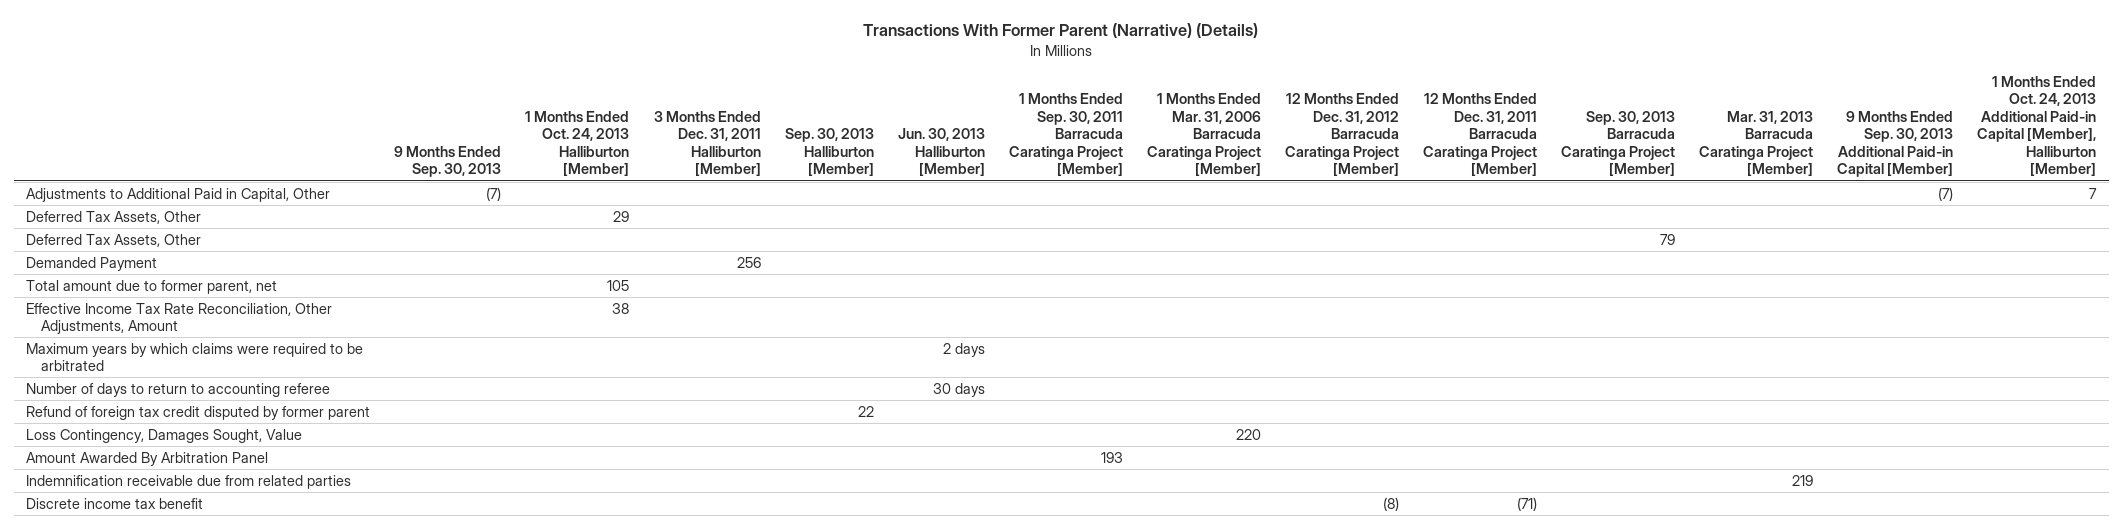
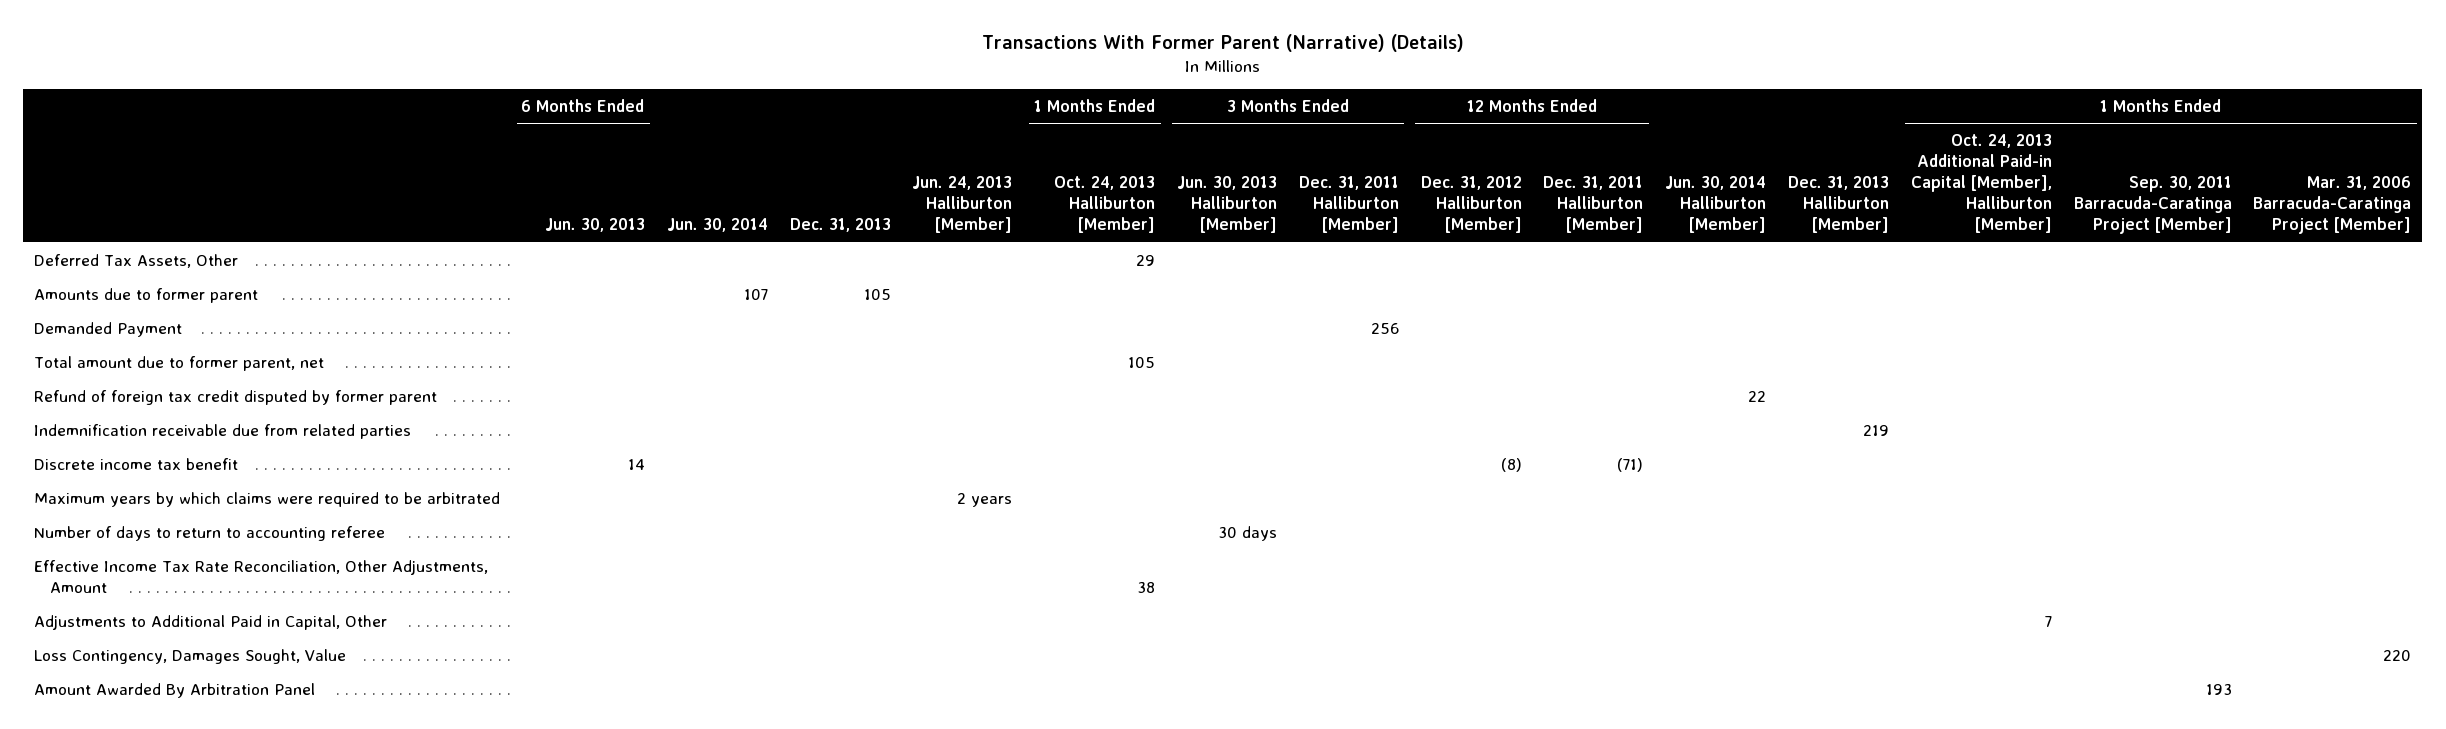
- | 9 Months Ended Sep. 30, 2013 | 1 Months Ended Oct. 24, 2013 Halliburton [Member] | 3 Months Ended Dec. 31, 2011 Halliburton [Member] | Sep. 30, 2013 Halliburton [Member] | Jun. 30, 2013 Halliburton [Member] | 1 Months Ended Sep. 30, 2011 Barracuda Caratinga Project [Member] | 1 Months Ended Mar. 31, 2006 Barracuda Caratinga Project [Member] | 12 Months Ended Dec. 31, 2012 Barracuda Caratinga Project [Member] | 12 Months Ended Dec. 31, 2011 Barracuda Caratinga Project [Member] | Sep. 30, 2013 Barracuda Caratinga Project [Member] | Mar. 31, 2013 Barracuda Caratinga Project [Member] | 9 Months Ended Sep. 30, 2013 Additional Paid-in Capital [Member] | 1 Months Ended Oct. 24, 2013 Additional Paid-in Capital [Member], Halliburton [Member]
+ | 6 Months Ended Jun. 30, 2013 | Jun. 30, 2014 | Dec. 31, 2013 | Jun. 24, 2013 Halliburton [Member] | 1 Months Ended Oct. 24, 2013 Halliburton [Member] | 3 Months Ended Jun. 30, 2013 Halliburton [Member] | 3 Months Ended Dec. 31, 2011 Halliburton [Member] | 12 Months Ended Dec. 31, 2012 Halliburton [Member] | 12 Months Ended Dec. 31, 2011 Halliburton [Member] | Jun. 30, 2014 Halliburton [Member] | Dec. 31, 2013 Halliburton [Member] | 1 Months Ended Oct. 24, 2013 Additional Paid-in Capital [Member], Halliburton [Member] | 1 Months Ended Sep. 30, 2011 Barracuda-Caratinga Project [Member] | 1 Months Ended Mar. 31, 2006 Barracuda-Caratinga Project [Member]
- Deferred Tax Assets, Other | | | | | | | | | | 79 | | |
+ Amounts due to former parent | | 107 | 105 | | | | | | | | | | |
moved up: Refund of foreign tax credit disputed by former parent | | | | | | | | | | 22 | | | |
moved up: Indemnification receivable due from related parties | | | | | | | | | | | 219 | | |
moved up: Discrete income tax benefit | 14 | | | | | | | (8) | (71) | | | | |
moved down: Effective Income Tax Rate Reconciliation, Other Adjustments, Amount | | | | | 38 | | | | | | | | |
moved down: Adjustments to Additional Paid in Capital, Other | | | | | | | | | | | | 7 | |

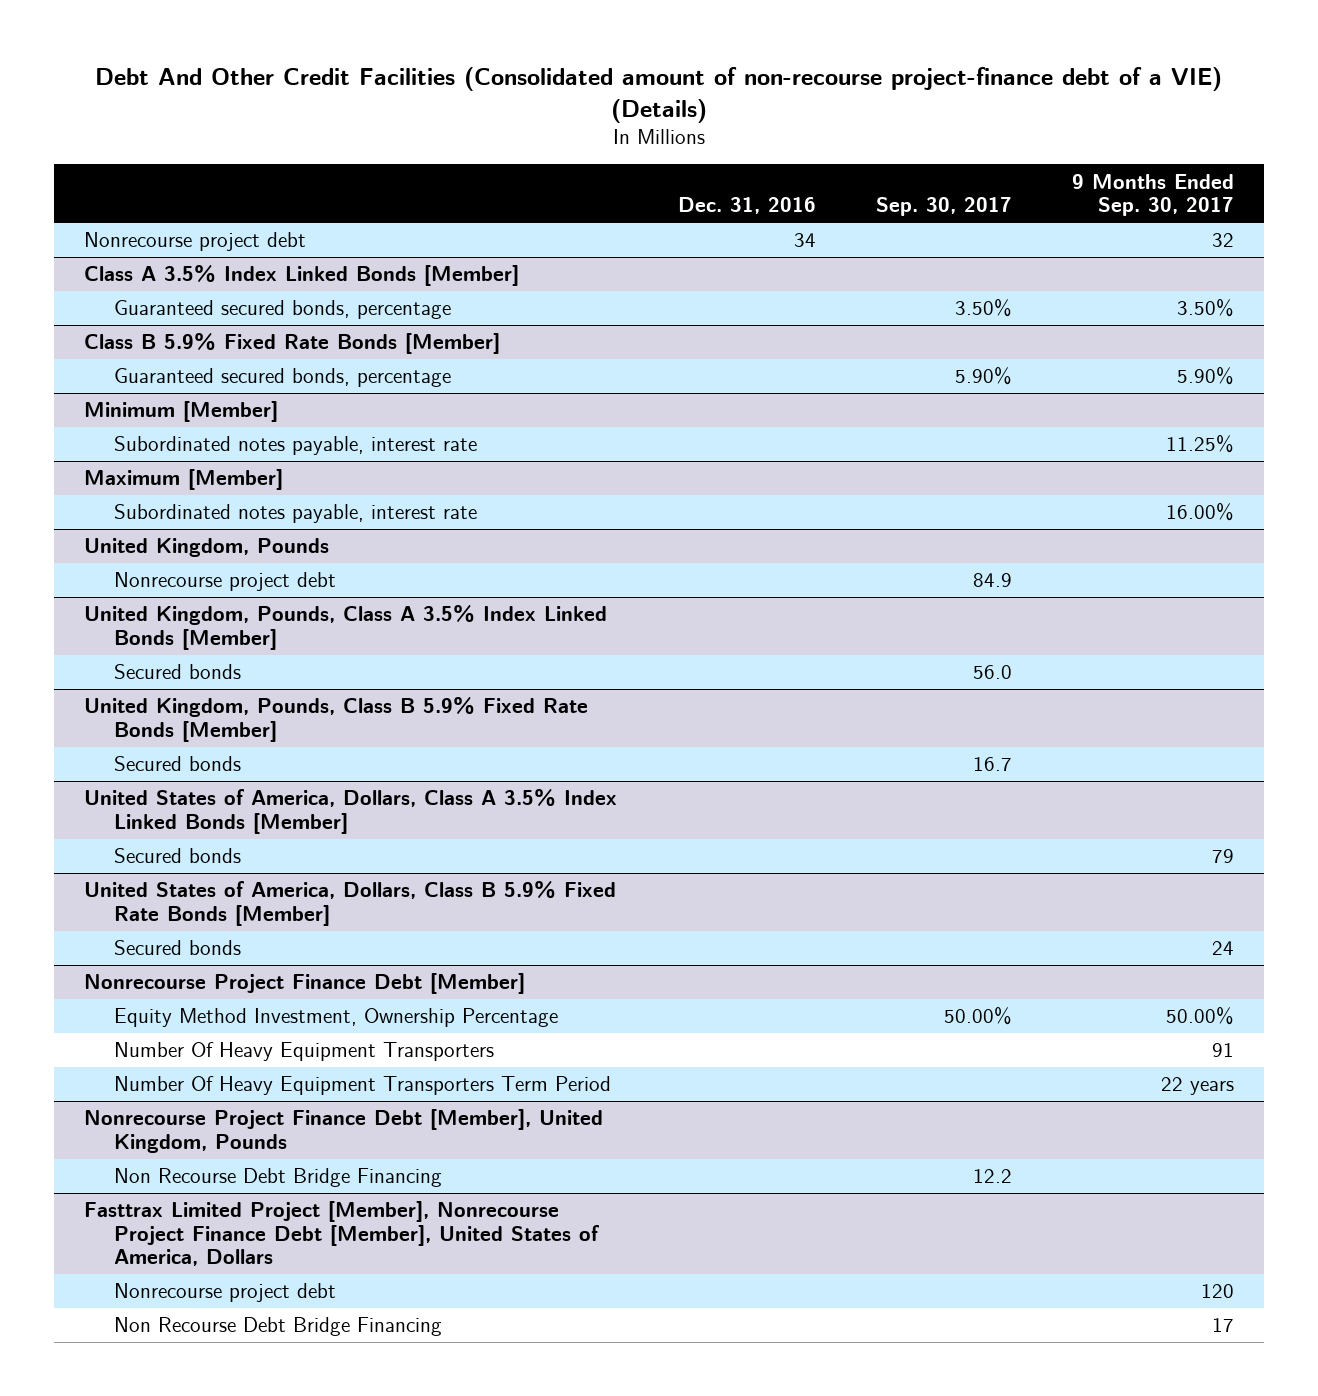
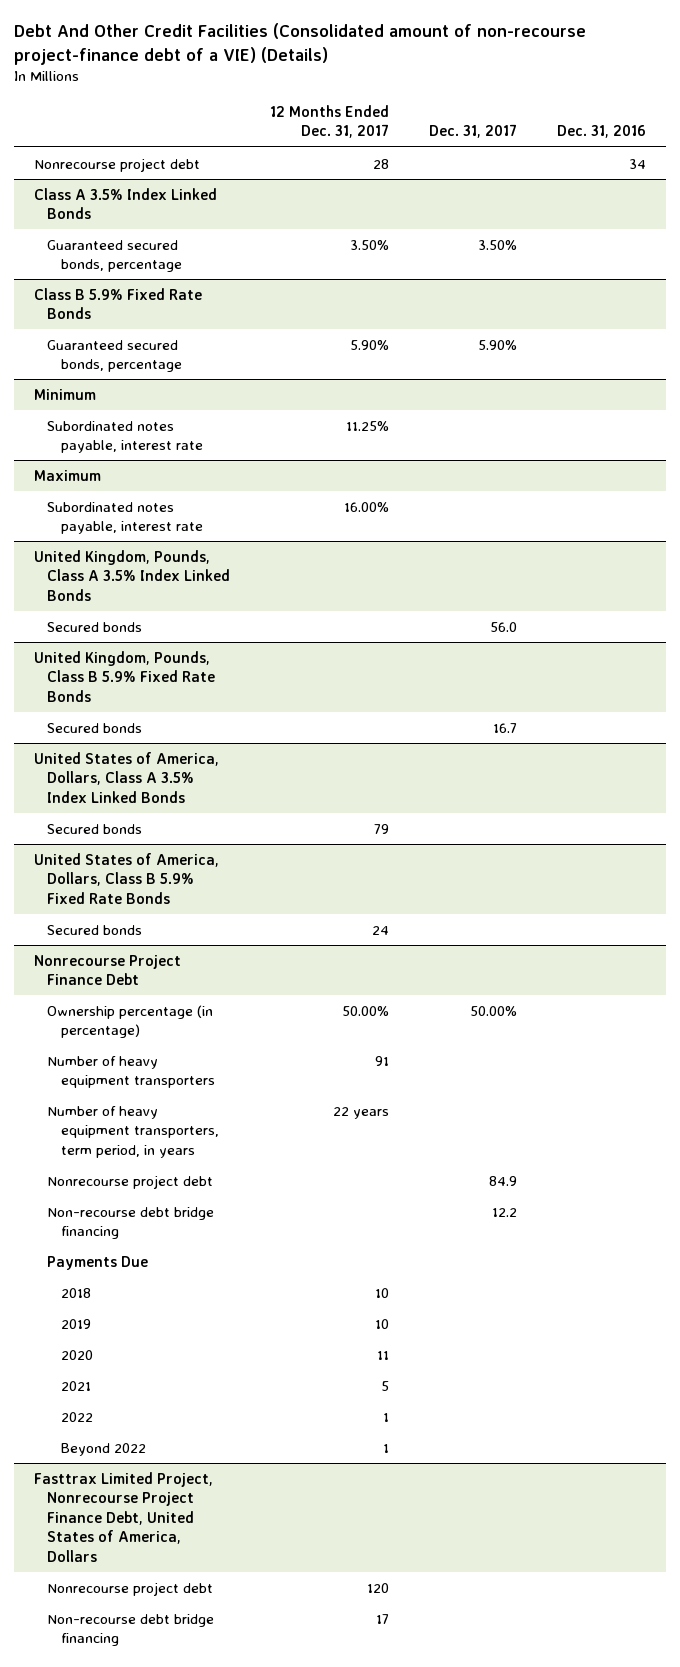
- | Dec. 31, 2016 | Sep. 30, 2017 | 9 Months Ended Sep. 30, 2017
+ | 12 Months Ended Dec. 31, 2017 | Dec. 31, 2017 | Dec. 31, 2016
- Class A 3.5% Index Linked Bonds [Member]
+ Class A 3.5% Index Linked Bonds
- Class B 5.9% Fixed Rate Bonds [Member]
+ Class B 5.9% Fixed Rate Bonds
- Minimum [Member]
+ Minimum
- Maximum [Member]
+ Maximum
- United Kingdom, Pounds
- Nonrecourse project debt | | 84.9 |
- United Kingdom, Pounds, Class A 3.5% Index Linked Bonds [Member]
+ United Kingdom, Pounds, Class A 3.5% Index Linked Bonds
- United Kingdom, Pounds, Class B 5.9% Fixed Rate Bonds [Member]
+ United Kingdom, Pounds, Class B 5.9% Fixed Rate Bonds
- United States of America, Dollars, Class A 3.5% Index Linked Bonds [Member]
+ United States of America, Dollars, Class A 3.5% Index Linked Bonds
- United States of America, Dollars, Class B 5.9% Fixed Rate Bonds [Member]
+ United States of America, Dollars, Class B 5.9% Fixed Rate Bonds
- Nonrecourse Project Finance Debt [Member]
- Equity Method Investment, Ownership Percentage | | 50.00% | 50.00%
- Number Of Heavy Equipment Transporters | | | 91
- Number Of Heavy Equipment Transporters Term Period | | | 22 years
- Nonrecourse Project Finance Debt [Member], United Kingdom, Pounds
- Non Recourse Debt Bridge Financing | | 12.2 |
- Fasttrax Limited Project [Member], Nonrecourse Project Finance Debt [Member], United States of America, Dollars
+ Nonrecourse Project Finance Debt
+ Ownership percentage (in percentage) | 50.00% | 50.00% |
+ Number of heavy equipment transporters | 91 | |
+ Number of heavy equipment transporters, term period, in years | 22 years | |
+ Nonrecourse project debt | | 84.9 |
+ Non-recourse debt bridge financing | | 12.2 |
+ Payments Due
+ 2018 | 10 | |
+ 2019 | 10 | |
+ 2020 | 11 | |
+ 2021 | 5 | |
+ 2022 | 1 | |
+ Beyond 2022 | 1 | |
+ Fasttrax Limited Project, Nonrecourse Project Finance Debt, United States of America, Dollars
- Non Recourse Debt Bridge Financing | | | 17
+ Non-recourse debt bridge financing | 17 | |

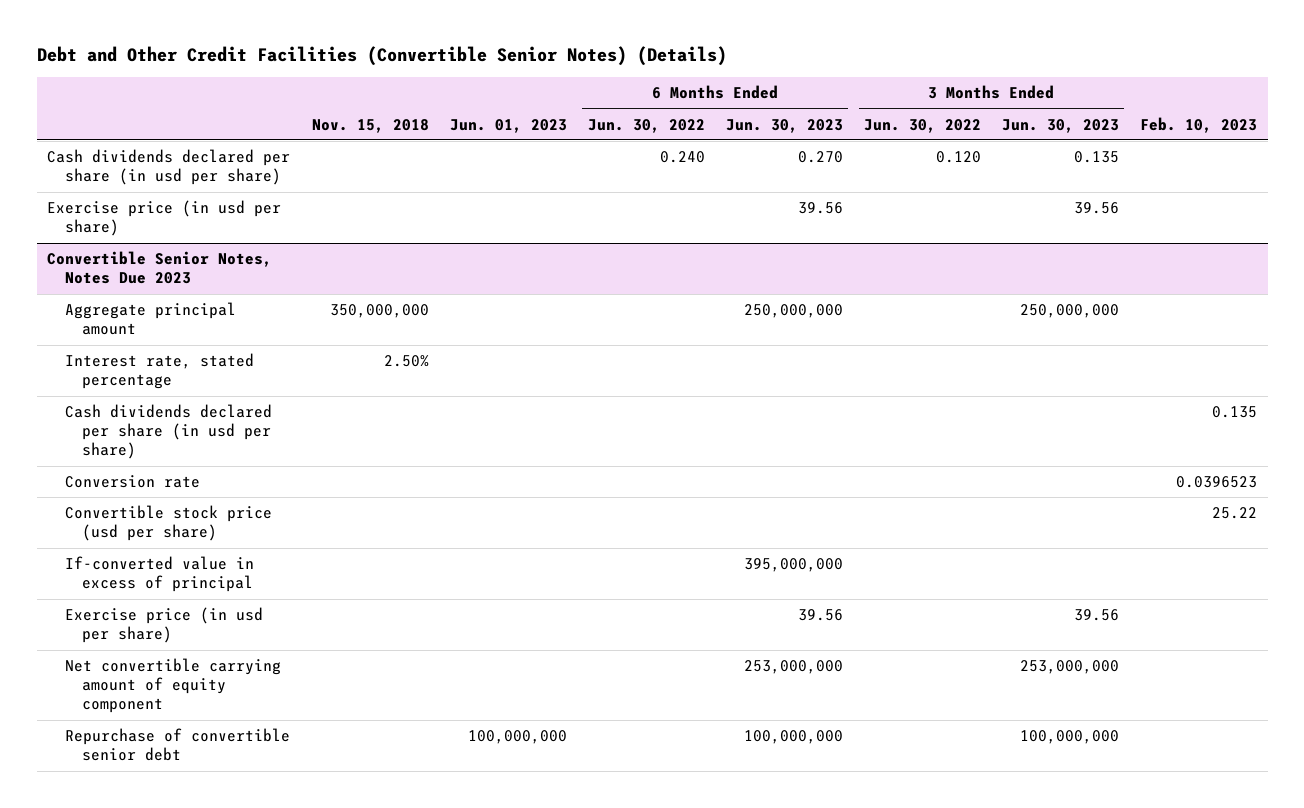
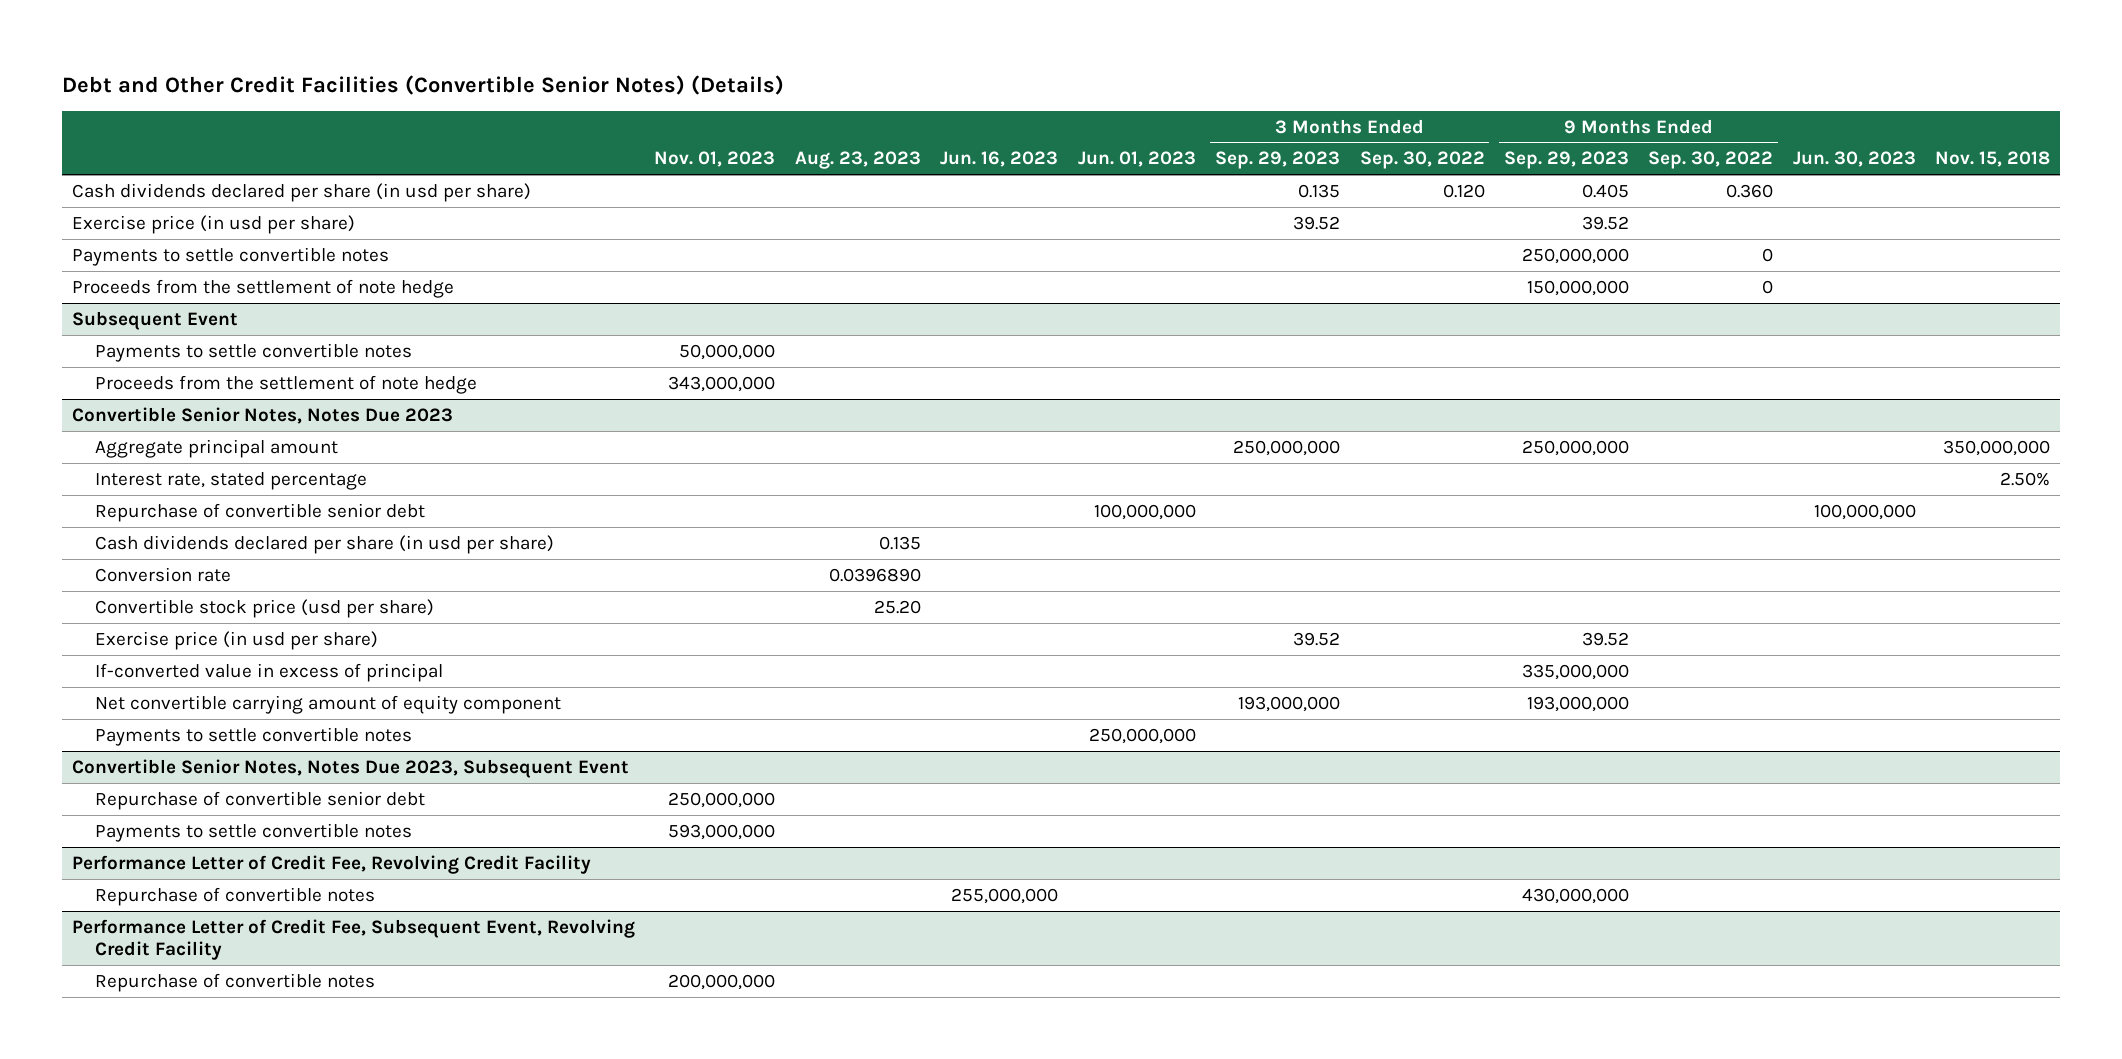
- | Nov. 15, 2018 | Jun. 01, 2023 | 6 Months Ended Jun. 30, 2022 | 6 Months Ended Jun. 30, 2023 | 3 Months Ended Jun. 30, 2022 | 3 Months Ended Jun. 30, 2023 | Feb. 10, 2023
+ | Nov. 01, 2023 | Aug. 23, 2023 | Jun. 16, 2023 | Jun. 01, 2023 | 3 Months Ended Sep. 29, 2023 | 3 Months Ended Sep. 30, 2022 | 9 Months Ended Sep. 29, 2023 | 9 Months Ended Sep. 30, 2022 | Jun. 30, 2023 | Nov. 15, 2018
+ Payments to settle convertible notes | | | | | | | 250,000,000 | 0 | |
+ Proceeds from the settlement of note hedge | | | | | | | 150,000,000 | 0 | |
+ Subsequent Event
+ Payments to settle convertible notes | 50,000,000 | | | | | | | | |
+ Proceeds from the settlement of note hedge | 343,000,000 | | | | | | | | |
@ Convertible Senior Notes, Notes Due 2023
moved up: Repurchase of convertible senior debt | | | | 100,000,000 | | | | | 100,000,000 |
moved down: If-converted value in excess of principal | | | | | | | 335,000,000 | | |
+ Payments to settle convertible notes | | | | 250,000,000 | | | | | |
+ Convertible Senior Notes, Notes Due 2023, Subsequent Event
+ Repurchase of convertible senior debt | 250,000,000 | | | | | | | | |
+ Payments to settle convertible notes | 593,000,000 | | | | | | | | |
+ Performance Letter of Credit Fee, Revolving Credit Facility
+ Repurchase of convertible notes | | | 255,000,000 | | | | 430,000,000 | | |
+ Performance Letter of Credit Fee, Subsequent Event, Revolving Credit Facility
+ Repurchase of convertible notes | 200,000,000 | | | | | | | | |

